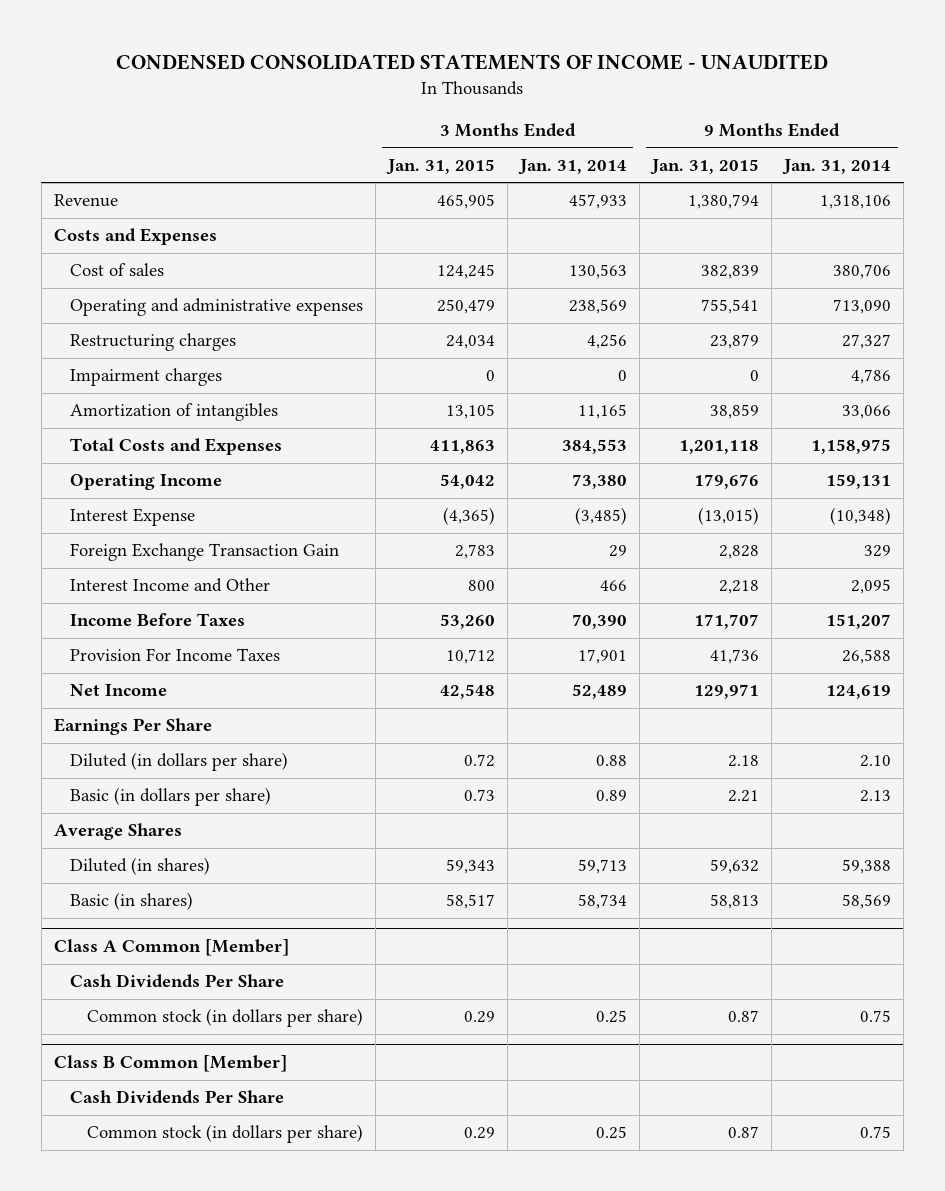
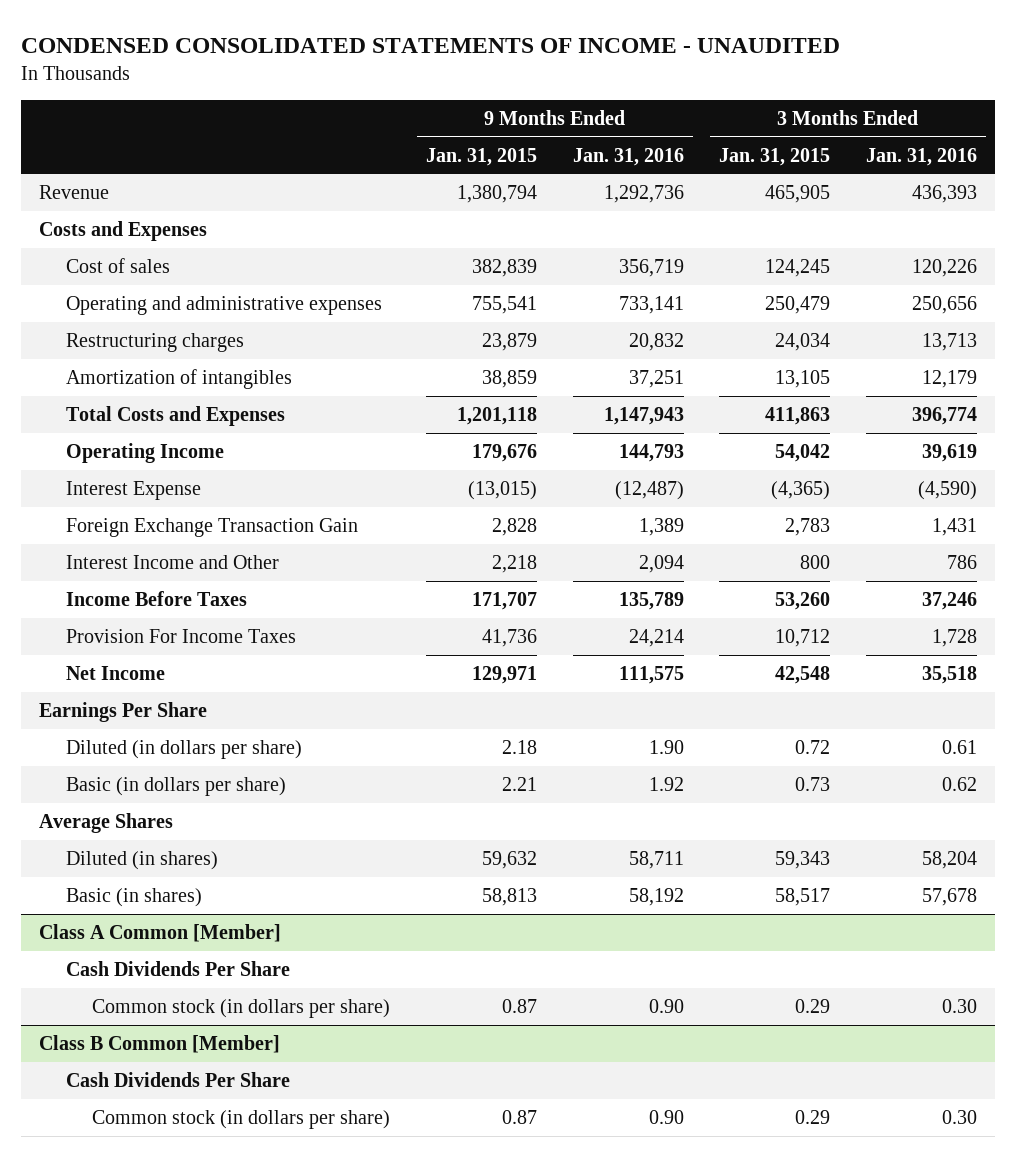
- | 3 Months Ended Jan. 31, 2015 | 3 Months Ended Jan. 31, 2014 | 9 Months Ended Jan. 31, 2015 | 9 Months Ended Jan. 31, 2014
+ | 9 Months Ended Jan. 31, 2015 | 9 Months Ended Jan. 31, 2016 | 3 Months Ended Jan. 31, 2015 | 3 Months Ended Jan. 31, 2016
- Impairment charges | 0 | 0 | 0 | 4,786

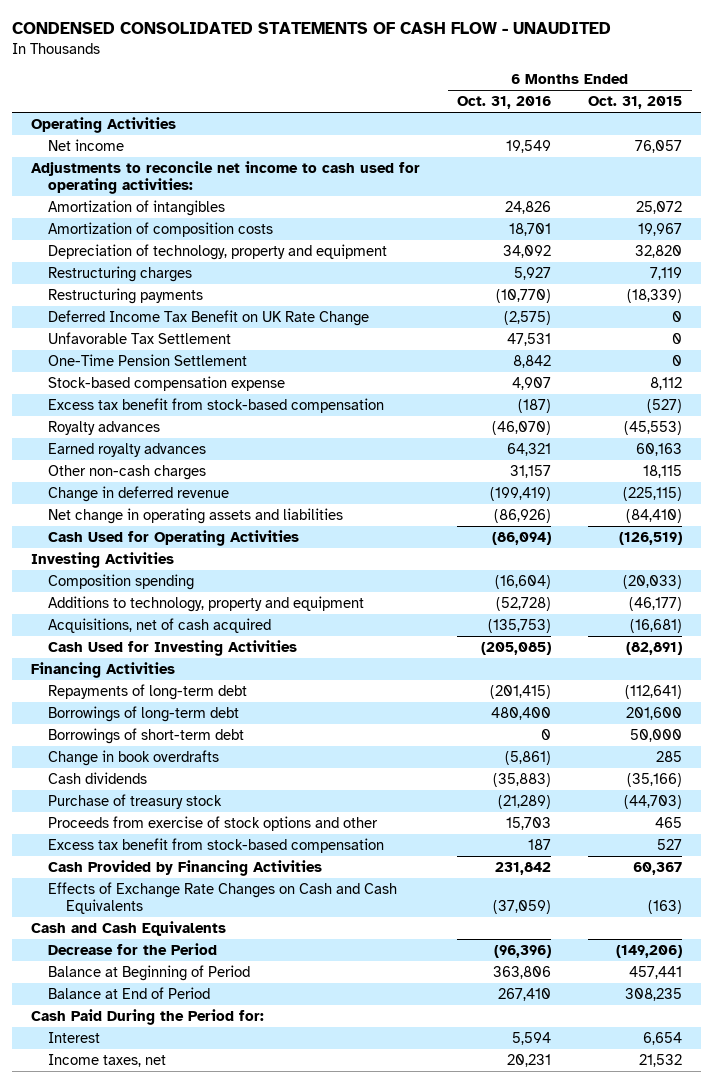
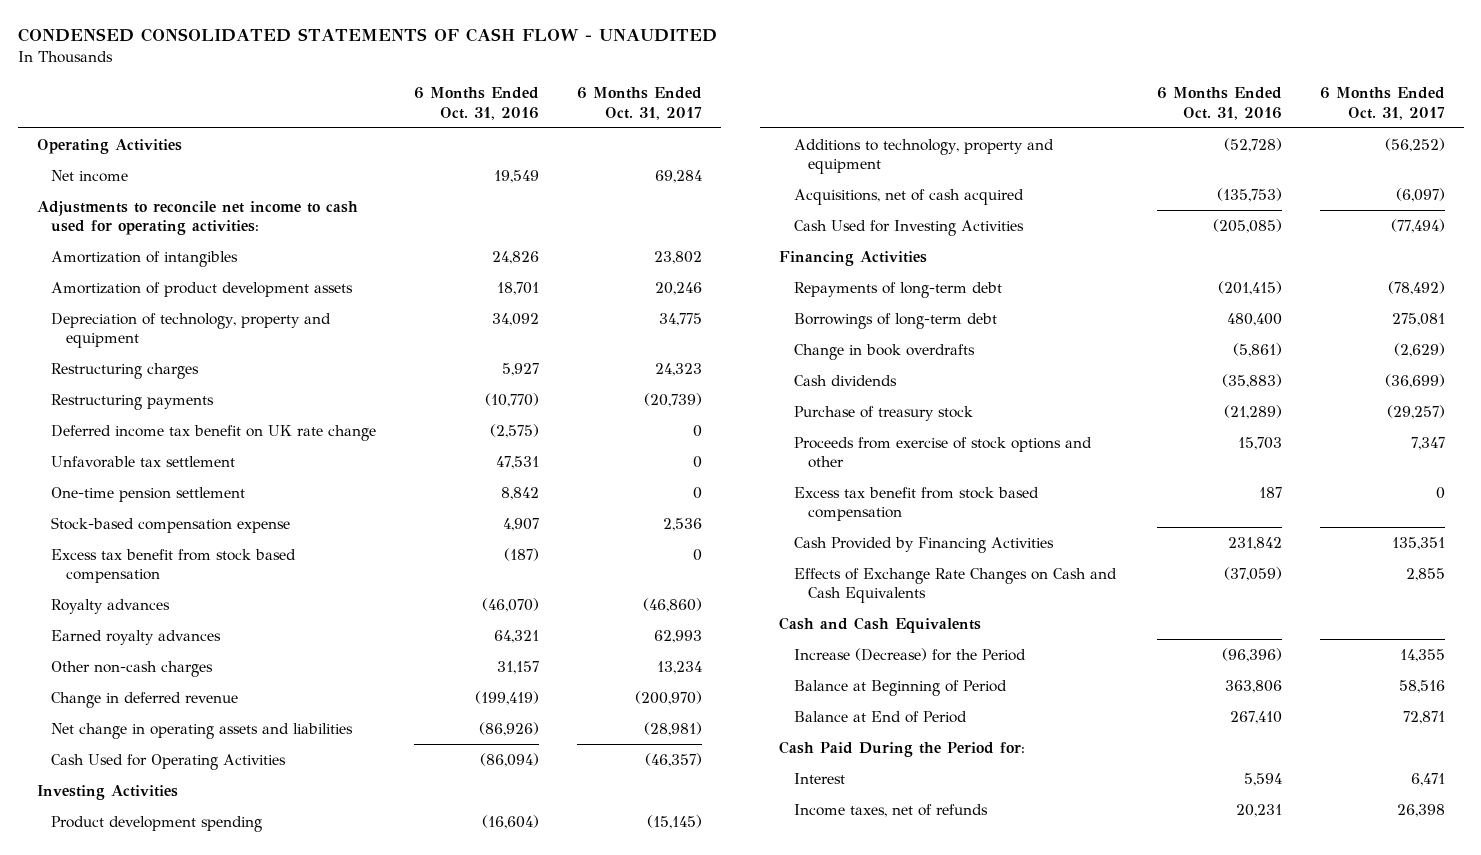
- | 6 Months Ended Oct. 31, 2016 | 6 Months Ended Oct. 31, 2015
+ | 6 Months Ended Oct. 31, 2016 | 6 Months Ended Oct. 31, 2017
- Amortization of composition costs | 18,701 | 19,967
+ Amortization of product development assets | 18,701 | 20,246
- Deferred Income Tax Benefit on UK Rate Change | (2,575) | 0
- Unfavorable Tax Settlement | 47,531 | 0
- One-Time Pension Settlement | 8,842 | 0
+ Deferred income tax benefit on UK rate change | (2,575) | 0
+ Unfavorable tax settlement | 47,531 | 0
+ One-time pension settlement | 8,842 | 0
- Excess tax benefit from stock-based compensation | (187) | (527)
+ Excess tax benefit from stock based compensation | (187) | 0
- Composition spending | (16,604) | (20,033)
+ Product development spending | (16,604) | (15,145)
- Borrowings of short-term debt | 0 | 50,000
- Excess tax benefit from stock-based compensation | 187 | 527
+ Excess tax benefit from stock based compensation | 187 | 0
- Decrease for the Period | (96,396) | (149,206)
+ Increase (Decrease) for the Period | (96,396) | 14,355
- Income taxes, net | 20,231 | 21,532
+ Income taxes, net of refunds | 20,231 | 26,398

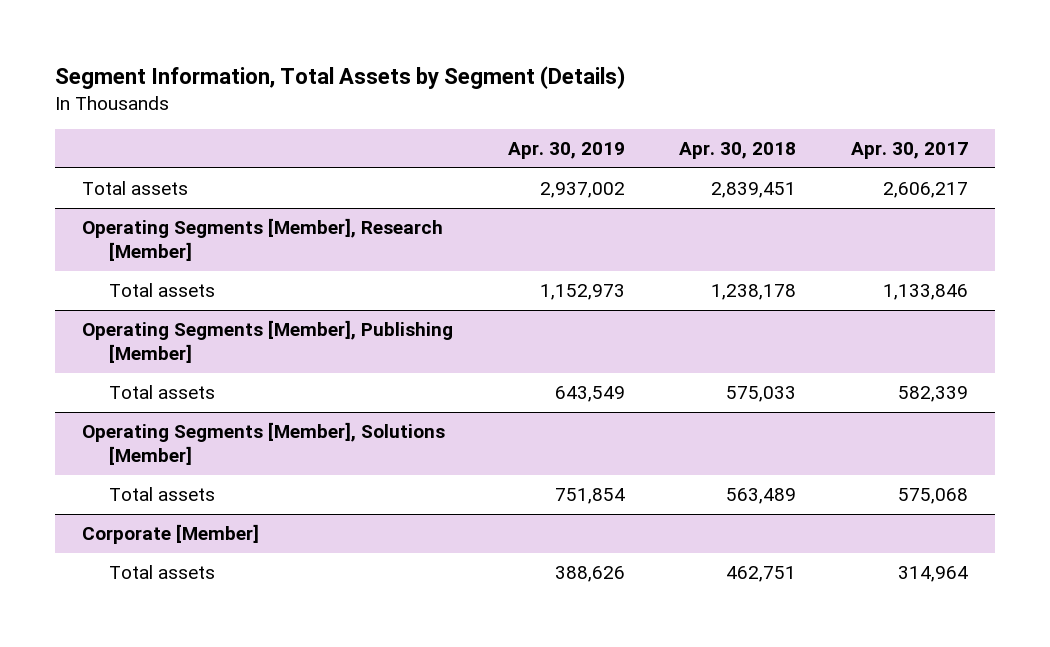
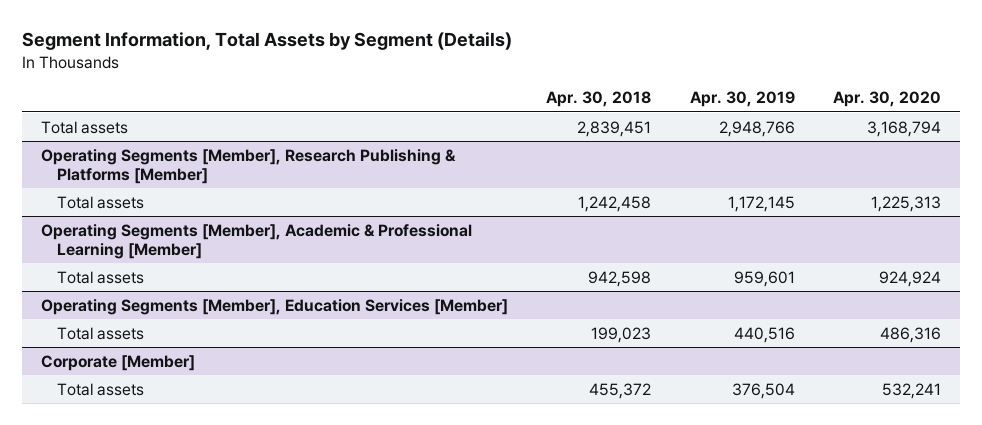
- | Apr. 30, 2019 | Apr. 30, 2018 | Apr. 30, 2017
+ | Apr. 30, 2018 | Apr. 30, 2019 | Apr. 30, 2020
- Total assets | 2,937,002 | 2,839,451 | 2,606,217
- Operating Segments [Member], Research [Member]
- Total assets | 1,152,973 | 1,238,178 | 1,133,846
- Operating Segments [Member], Publishing [Member]
- Total assets | 643,549 | 575,033 | 582,339
- Operating Segments [Member], Solutions [Member]
- Total assets | 751,854 | 563,489 | 575,068
+ Total assets | 2,839,451 | 2,948,766 | 3,168,794
+ Operating Segments [Member], Research Publishing & Platforms [Member]
+ Total assets | 1,242,458 | 1,172,145 | 1,225,313
+ Operating Segments [Member], Academic & Professional Learning [Member]
+ Total assets | 942,598 | 959,601 | 924,924
+ Operating Segments [Member], Education Services [Member]
+ Total assets | 199,023 | 440,516 | 486,316
@ Corporate [Member]
- Total assets | 388,626 | 462,751 | 314,964
+ Total assets | 455,372 | 376,504 | 532,241

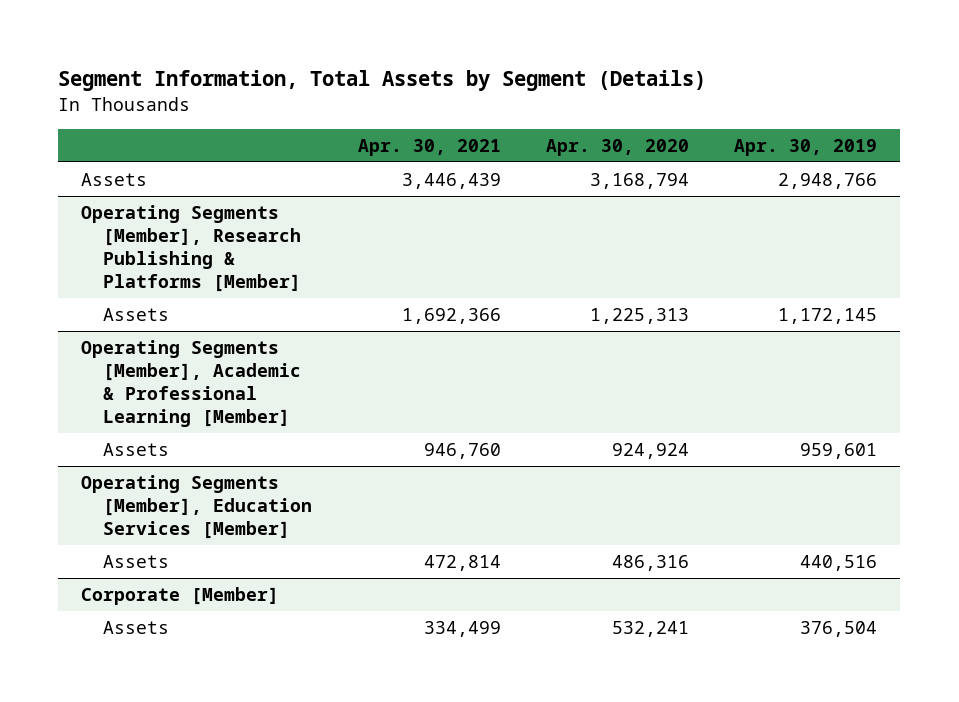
- | Apr. 30, 2018 | Apr. 30, 2019 | Apr. 30, 2020
+ | Apr. 30, 2021 | Apr. 30, 2020 | Apr. 30, 2019
- Total assets | 2,839,451 | 2,948,766 | 3,168,794
+ Assets | 3,446,439 | 3,168,794 | 2,948,766
@ Operating Segments [Member], Research Publishing & Platforms [Member]
- Total assets | 1,242,458 | 1,172,145 | 1,225,313
+ Assets | 1,692,366 | 1,225,313 | 1,172,145
@ Operating Segments [Member], Academic & Professional Learning [Member]
- Total assets | 942,598 | 959,601 | 924,924
+ Assets | 946,760 | 924,924 | 959,601
@ Operating Segments [Member], Education Services [Member]
- Total assets | 199,023 | 440,516 | 486,316
+ Assets | 472,814 | 486,316 | 440,516
@ Corporate [Member]
- Total assets | 455,372 | 376,504 | 532,241
+ Assets | 334,499 | 532,241 | 376,504

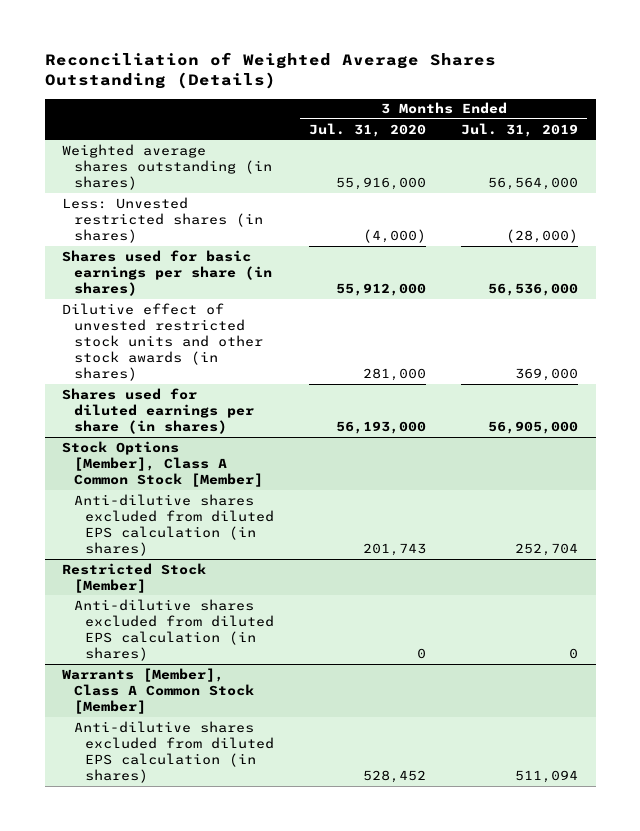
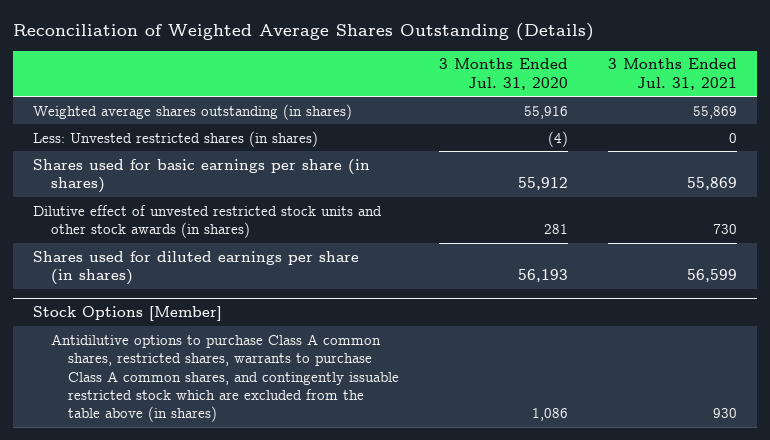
- | 3 Months Ended Jul. 31, 2020 | 3 Months Ended Jul. 31, 2019
+ | 3 Months Ended Jul. 31, 2020 | 3 Months Ended Jul. 31, 2021
- Weighted average shares outstanding (in shares) | 55,916,000 | 56,564,000
- Less: Unvested restricted shares (in shares) | (4,000) | (28,000)
- Shares used for basic earnings per share (in shares) | 55,912,000 | 56,536,000
- Dilutive effect of unvested restricted stock units and other stock awards (in shares) | 281,000 | 369,000
- Shares used for diluted earnings per share (in shares) | 56,193,000 | 56,905,000
- Stock Options [Member], Class A Common Stock [Member]
- Anti-dilutive shares excluded from diluted EPS calculation (in shares) | 201,743 | 252,704
- Restricted Stock [Member]
- Anti-dilutive shares excluded from diluted EPS calculation (in shares) | 0 | 0
- Warrants [Member], Class A Common Stock [Member]
- Anti-dilutive shares excluded from diluted EPS calculation (in shares) | 528,452 | 511,094
+ Weighted average shares outstanding (in shares) | 55,916 | 55,869
+ Less: Unvested restricted shares (in shares) | (4) | 0
+ Shares used for basic earnings per share (in shares) | 55,912 | 55,869
+ Dilutive effect of unvested restricted stock units and other stock awards (in shares) | 281 | 730
+ Shares used for diluted earnings per share (in shares) | 56,193 | 56,599
+ Stock Options [Member]
+ Antidilutive options to purchase Class A common shares, restricted shares, warrants to purchase Class A common shares, and contingently issuable restricted stock which are excluded from the table above (in shares) | 1,086 | 930

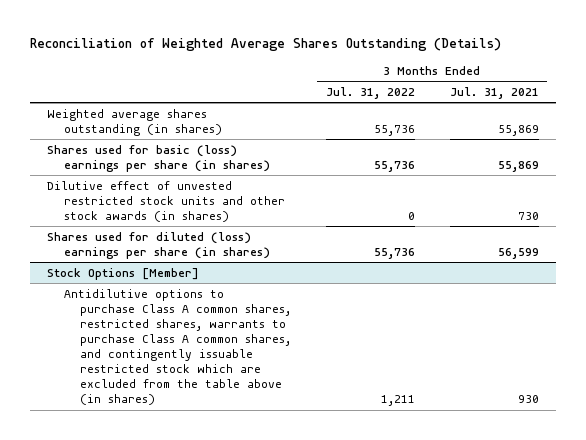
- | 3 Months Ended Jul. 31, 2020 | 3 Months Ended Jul. 31, 2021
+ | 3 Months Ended Jul. 31, 2022 | 3 Months Ended Jul. 31, 2021
- Less: Unvested restricted shares (in shares) | (4) | 0
- Shares used for basic earnings per share (in shares) | 55,912 | 55,869
+ Shares used for basic (loss) earnings per share (in shares) | 55,736 | 55,869
- Shares used for diluted earnings per share (in shares) | 56,193 | 56,599
+ Shares used for diluted (loss) earnings per share (in shares) | 55,736 | 56,599

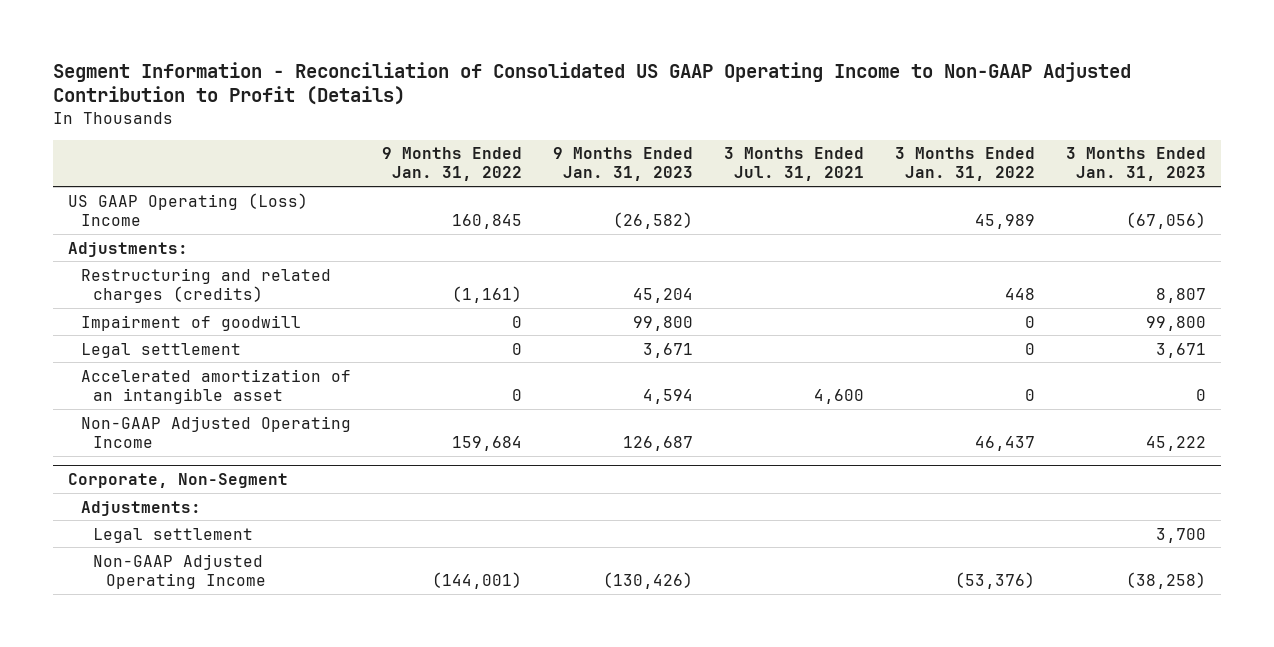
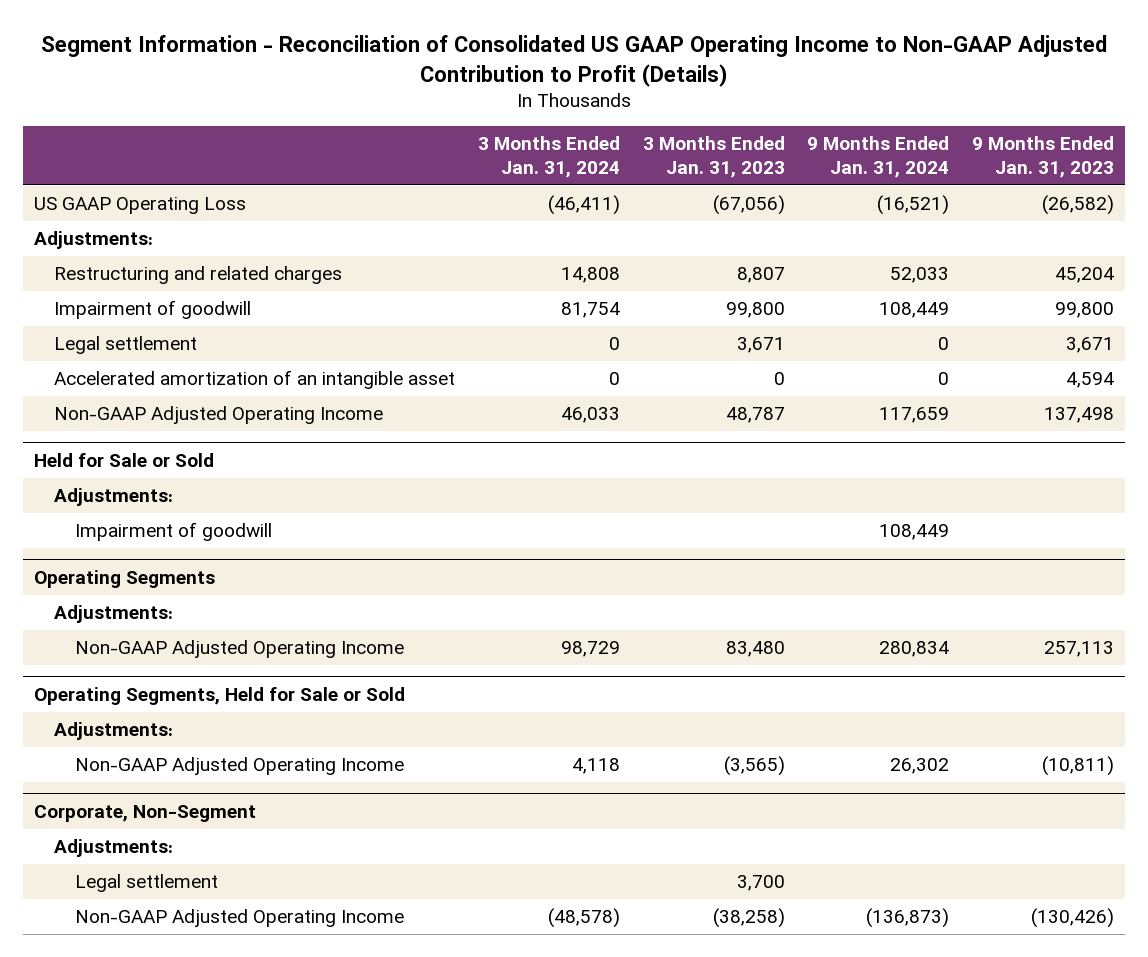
- | 9 Months Ended Jan. 31, 2022 | 9 Months Ended Jan. 31, 2023 | 3 Months Ended Jul. 31, 2021 | 3 Months Ended Jan. 31, 2022 | 3 Months Ended Jan. 31, 2023
+ | 3 Months Ended Jan. 31, 2024 | 3 Months Ended Jan. 31, 2023 | 9 Months Ended Jan. 31, 2024 | 9 Months Ended Jan. 31, 2023
- US GAAP Operating (Loss) Income | 160,845 | (26,582) | | 45,989 | (67,056)
+ US GAAP Operating Loss | (46,411) | (67,056) | (16,521) | (26,582)
- Restructuring and related charges (credits) | (1,161) | 45,204 | | 448 | 8,807
+ Restructuring and related charges | 14,808 | 8,807 | 52,033 | 45,204
- Non-GAAP Adjusted Operating Income | 159,684 | 126,687 | | 46,437 | 45,222
+ Non-GAAP Adjusted Operating Income | 46,033 | 48,787 | 117,659 | 137,498
+ Held for Sale or Sold
+ Adjustments:
+ Impairment of goodwill | | | 108,449 |
+ Operating Segments
+ Adjustments:
+ Non-GAAP Adjusted Operating Income | 98,729 | 83,480 | 280,834 | 257,113
+ Operating Segments, Held for Sale or Sold
+ Adjustments:
+ Non-GAAP Adjusted Operating Income | 4,118 | (3,565) | 26,302 | (10,811)

